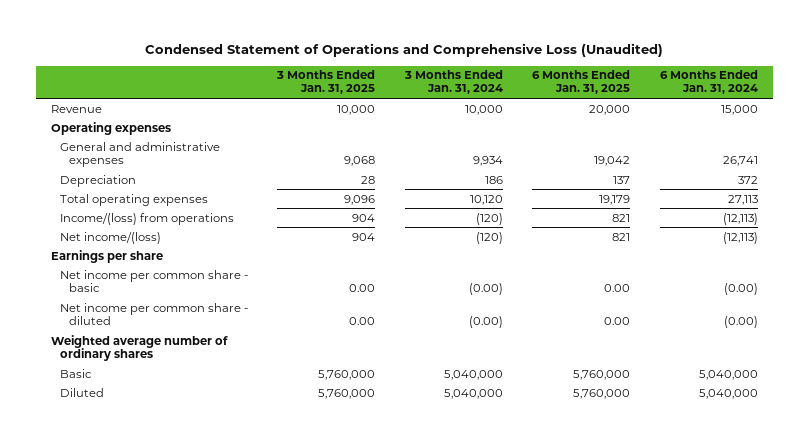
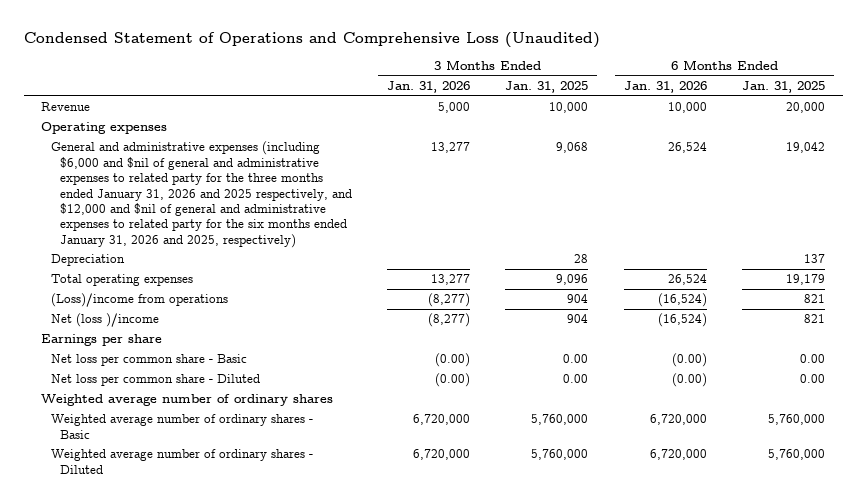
- | 3 Months Ended Jan. 31, 2025 | 3 Months Ended Jan. 31, 2024 | 6 Months Ended Jan. 31, 2025 | 6 Months Ended Jan. 31, 2024
+ | 3 Months Ended Jan. 31, 2026 | 3 Months Ended Jan. 31, 2025 | 6 Months Ended Jan. 31, 2026 | 6 Months Ended Jan. 31, 2025
- General and administrative expenses | 9,068 | 9,934 | 19,042 | 26,741
+ General and administrative expenses (including $6,000 and $nil of general and administrative expenses to related party for the three months ended January 31, 2026 and 2025 respectively, and $12,000 and $nil of general and administrative expenses to related party for the six months ended January 31, 2026 and 2025, respectively) | 13,277 | 9,068 | 26,524 | 19,042
- Income/(loss) from operations | 904 | (120) | 821 | (12,113)
- Net income/(loss) | 904 | (120) | 821 | (12,113)
+ (Loss)/income from operations | (8,277) | 904 | (16,524) | 821
+ Net (loss )/income | (8,277) | 904 | (16,524) | 821
- Net income per common share - basic | 0.00 | (0.00) | 0.00 | (0.00)
- Net income per common share - diluted | 0.00 | (0.00) | 0.00 | (0.00)
+ Net loss per common share - Basic | (0.00) | 0.00 | (0.00) | 0.00
+ Net loss per common share - Diluted | (0.00) | 0.00 | (0.00) | 0.00
- Basic | 5,760,000 | 5,040,000 | 5,760,000 | 5,040,000
- Diluted | 5,760,000 | 5,040,000 | 5,760,000 | 5,040,000
+ Weighted average number of ordinary shares - Basic | 6,720,000 | 5,760,000 | 6,720,000 | 5,760,000
+ Weighted average number of ordinary shares - Diluted | 6,720,000 | 5,760,000 | 6,720,000 | 5,760,000

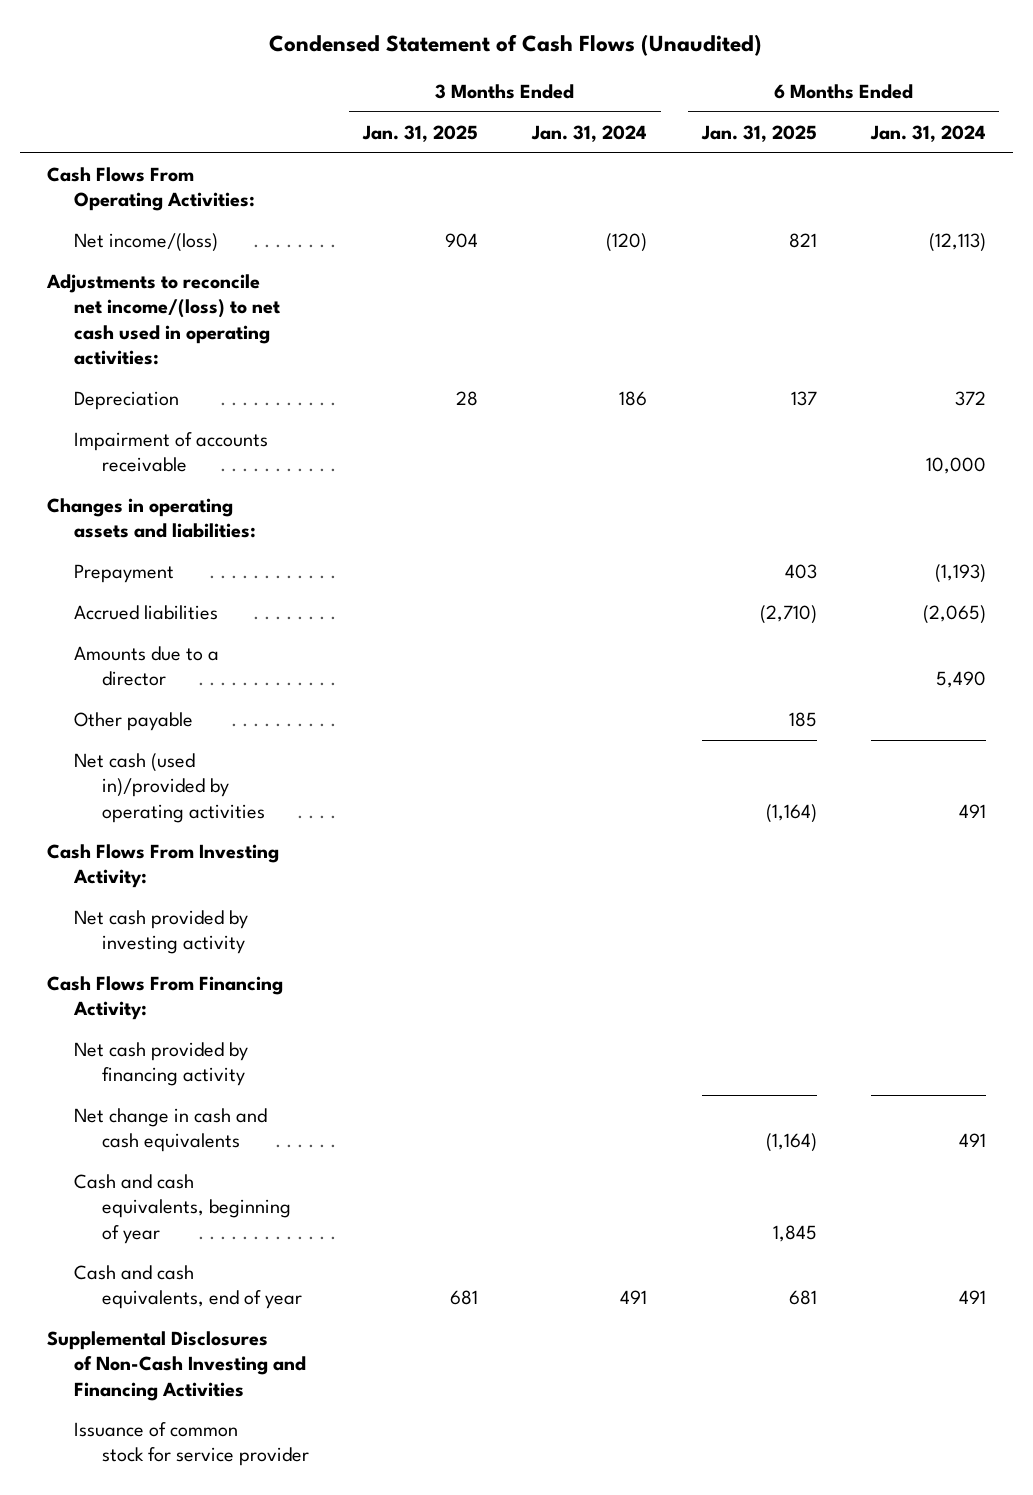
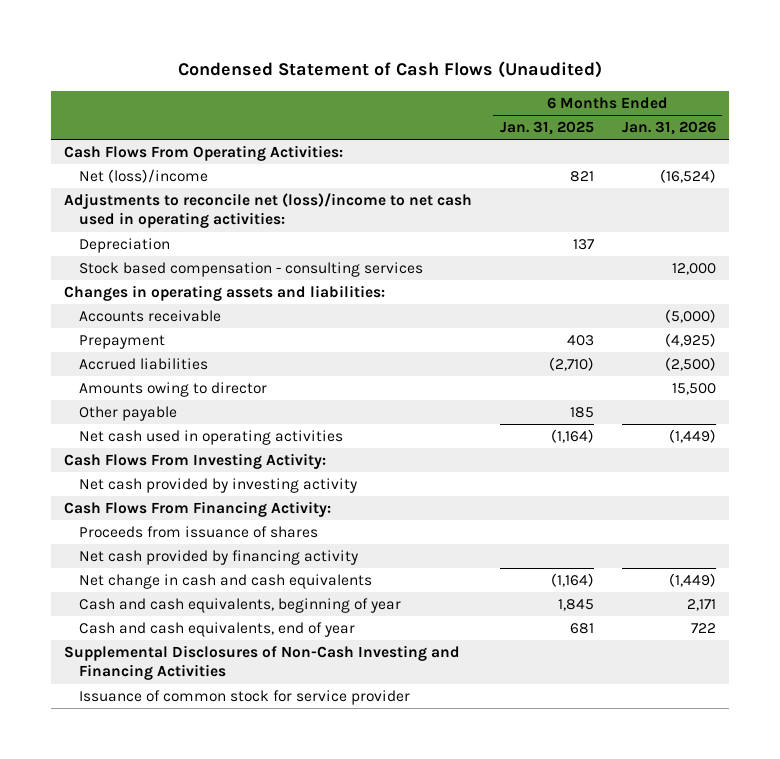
- | 3 Months Ended Jan. 31, 2025 | 3 Months Ended Jan. 31, 2024 | 6 Months Ended Jan. 31, 2025 | 6 Months Ended Jan. 31, 2024
+ | 6 Months Ended Jan. 31, 2025 | 6 Months Ended Jan. 31, 2026
- Net income/(loss) | 904 | (120) | 821 | (12,113)
- Adjustments to reconcile net income/(loss) to net cash used in operating activities:
+ Net (loss)/income | 821 | (16,524)
+ Adjustments to reconcile net (loss)/income to net cash used in operating activities:
- Impairment of accounts receivable | | | | 10,000
+ Stock based compensation - consulting services | | 12,000
+ Accounts receivable | | (5,000)
- Amounts due to a director | | | | 5,490
+ Amounts owing to director | | 15,500
- Net cash (used in)/provided by operating activities | | | (1,164) | 491
+ Net cash used in operating activities | (1,164) | (1,449)
+ Proceeds from issuance of shares

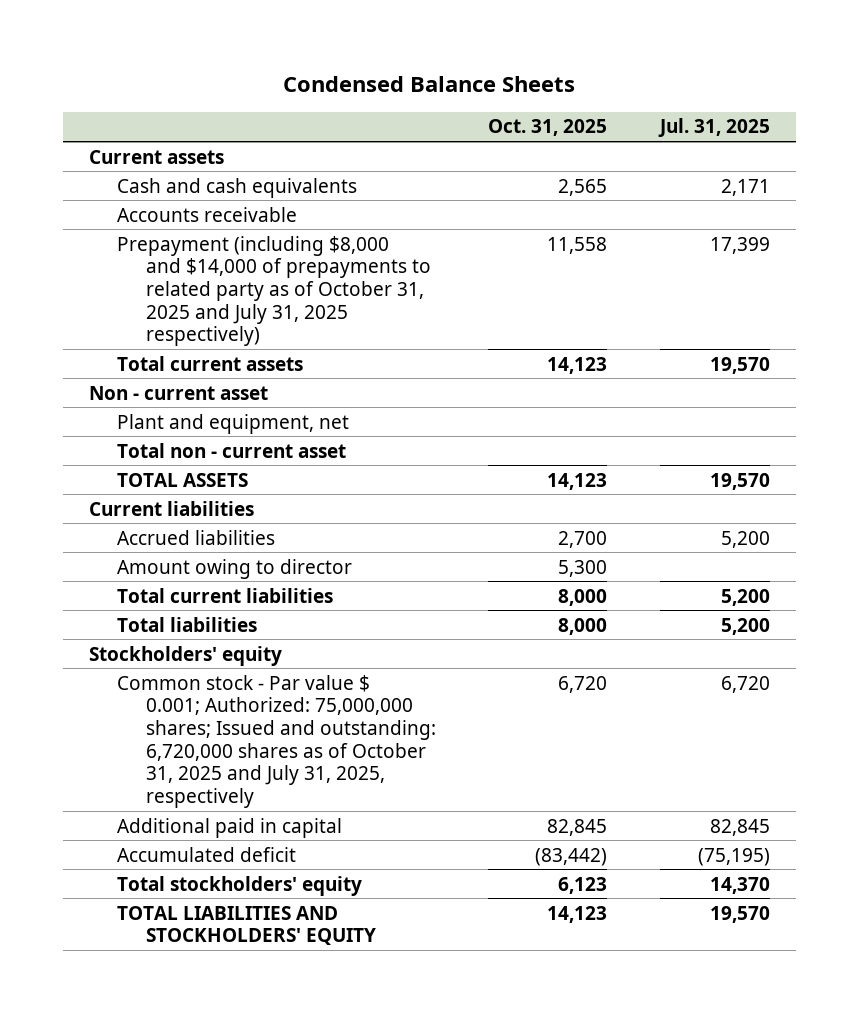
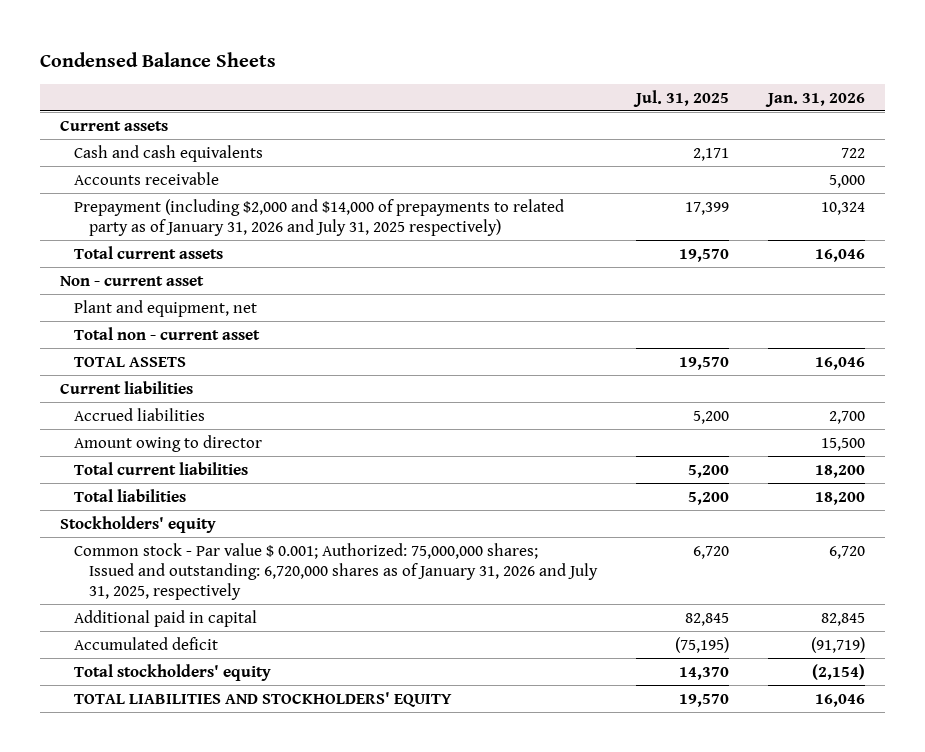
- | Oct. 31, 2025 | Jul. 31, 2025
+ | Jul. 31, 2025 | Jan. 31, 2026
- Prepayment (including $8,000 and $14,000 of prepayments to related party as of October 31, 2025 and July 31, 2025 respectively) | 11,558 | 17,399
+ Prepayment (including $2,000 and $14,000 of prepayments to related party as of January 31, 2026 and July 31, 2025 respectively) | 17,399 | 10,324
- Common stock - Par value $ 0.001; Authorized: 75,000,000 shares; Issued and outstanding: 6,720,000 shares as of October 31, 2025 and July 31, 2025, respectively | 6,720 | 6,720
+ Common stock - Par value $ 0.001; Authorized: 75,000,000 shares; Issued and outstanding: 6,720,000 shares as of January 31, 2026 and July 31, 2025, respectively | 6,720 | 6,720

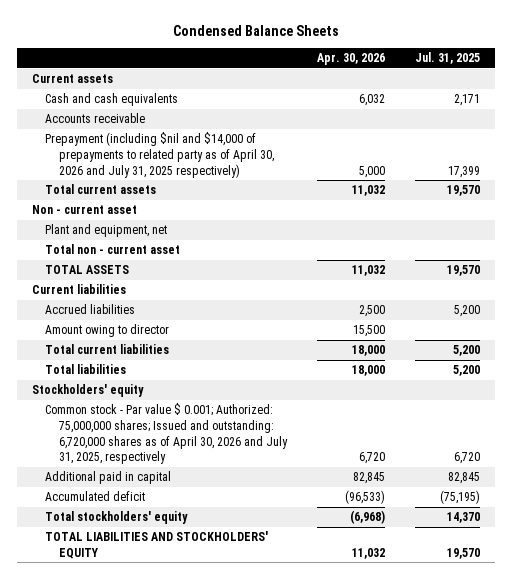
- | Jul. 31, 2025 | Jan. 31, 2026
+ | Apr. 30, 2026 | Jul. 31, 2025
- Prepayment (including $2,000 and $14,000 of prepayments to related party as of January 31, 2026 and July 31, 2025 respectively) | 17,399 | 10,324
+ Prepayment (including $nil and $14,000 of prepayments to related party as of April 30, 2026 and July 31, 2025 respectively) | 5,000 | 17,399
- Common stock - Par value $ 0.001; Authorized: 75,000,000 shares; Issued and outstanding: 6,720,000 shares as of January 31, 2026 and July 31, 2025, respectively | 6,720 | 6,720
+ Common stock - Par value $ 0.001; Authorized: 75,000,000 shares; Issued and outstanding: 6,720,000 shares as of April 30, 2026 and July 31, 2025, respectively | 6,720 | 6,720

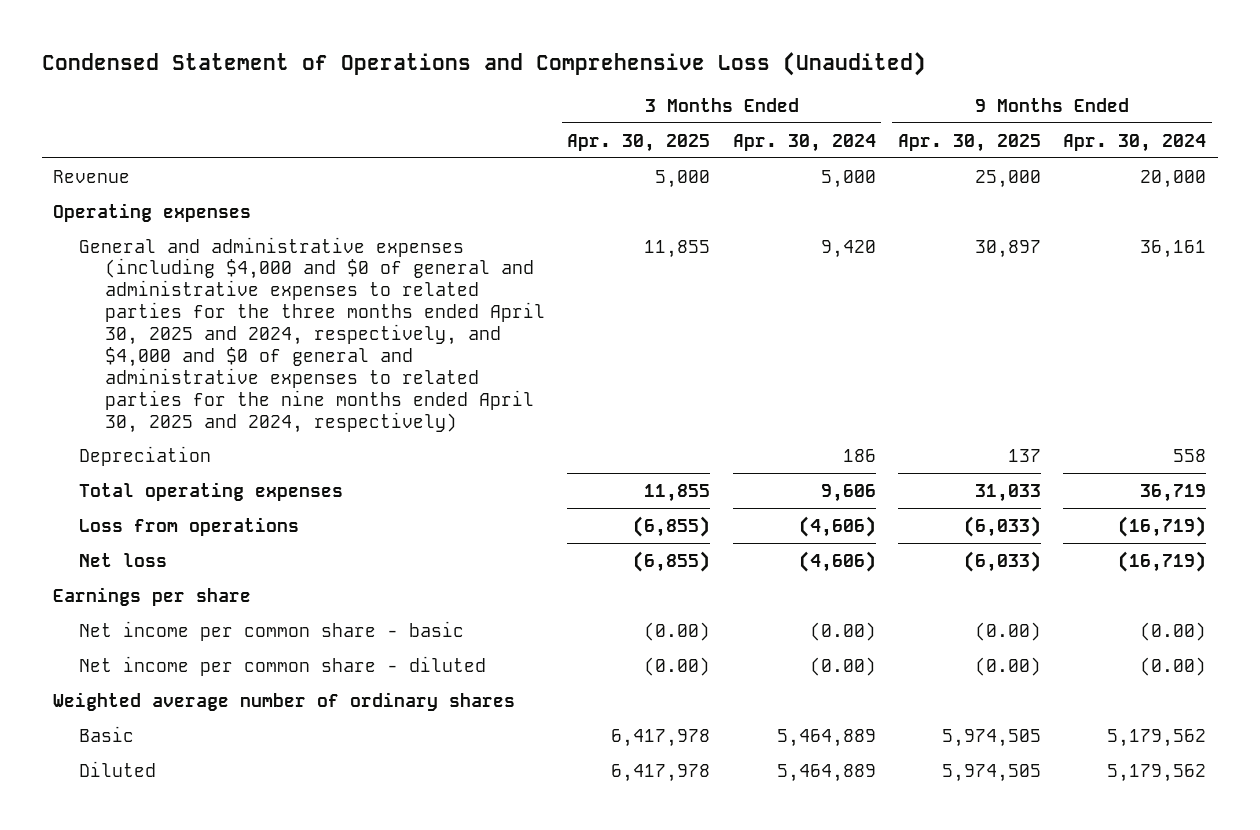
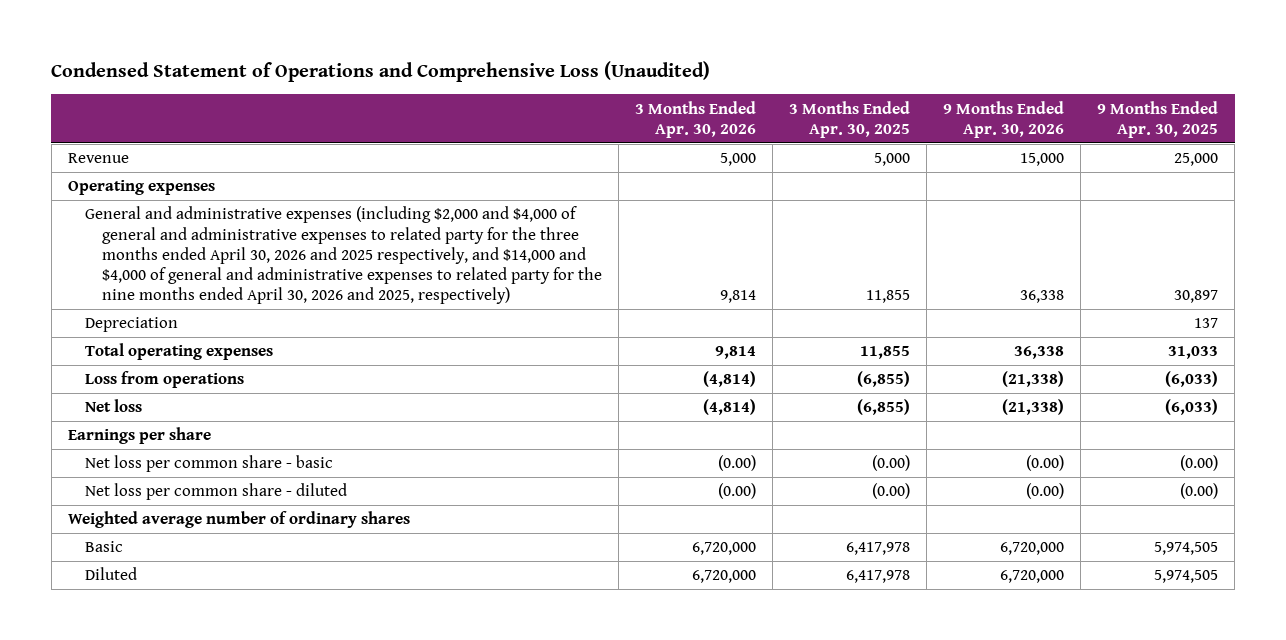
- | 3 Months Ended Apr. 30, 2025 | 3 Months Ended Apr. 30, 2024 | 9 Months Ended Apr. 30, 2025 | 9 Months Ended Apr. 30, 2024
+ | 3 Months Ended Apr. 30, 2026 | 3 Months Ended Apr. 30, 2025 | 9 Months Ended Apr. 30, 2026 | 9 Months Ended Apr. 30, 2025
- General and administrative expenses (including $4,000 and $0 of general and administrative expenses to related parties for the three months ended April 30, 2025 and 2024, respectively, and $4,000 and $0 of general and administrative expenses to related parties for the nine months ended April 30, 2025 and 2024, respectively) | 11,855 | 9,420 | 30,897 | 36,161
+ General and administrative expenses (including $2,000 and $4,000 of general and administrative expenses to related party for the three months ended April 30, 2026 and 2025 respectively, and $14,000 and $4,000 of general and administrative expenses to related party for the nine months ended April 30, 2026 and 2025, respectively) | 9,814 | 11,855 | 36,338 | 30,897
- Net income per common share - basic | (0.00) | (0.00) | (0.00) | (0.00)
- Net income per common share - diluted | (0.00) | (0.00) | (0.00) | (0.00)
+ Net loss per common share - basic | (0.00) | (0.00) | (0.00) | (0.00)
+ Net loss per common share - diluted | (0.00) | (0.00) | (0.00) | (0.00)

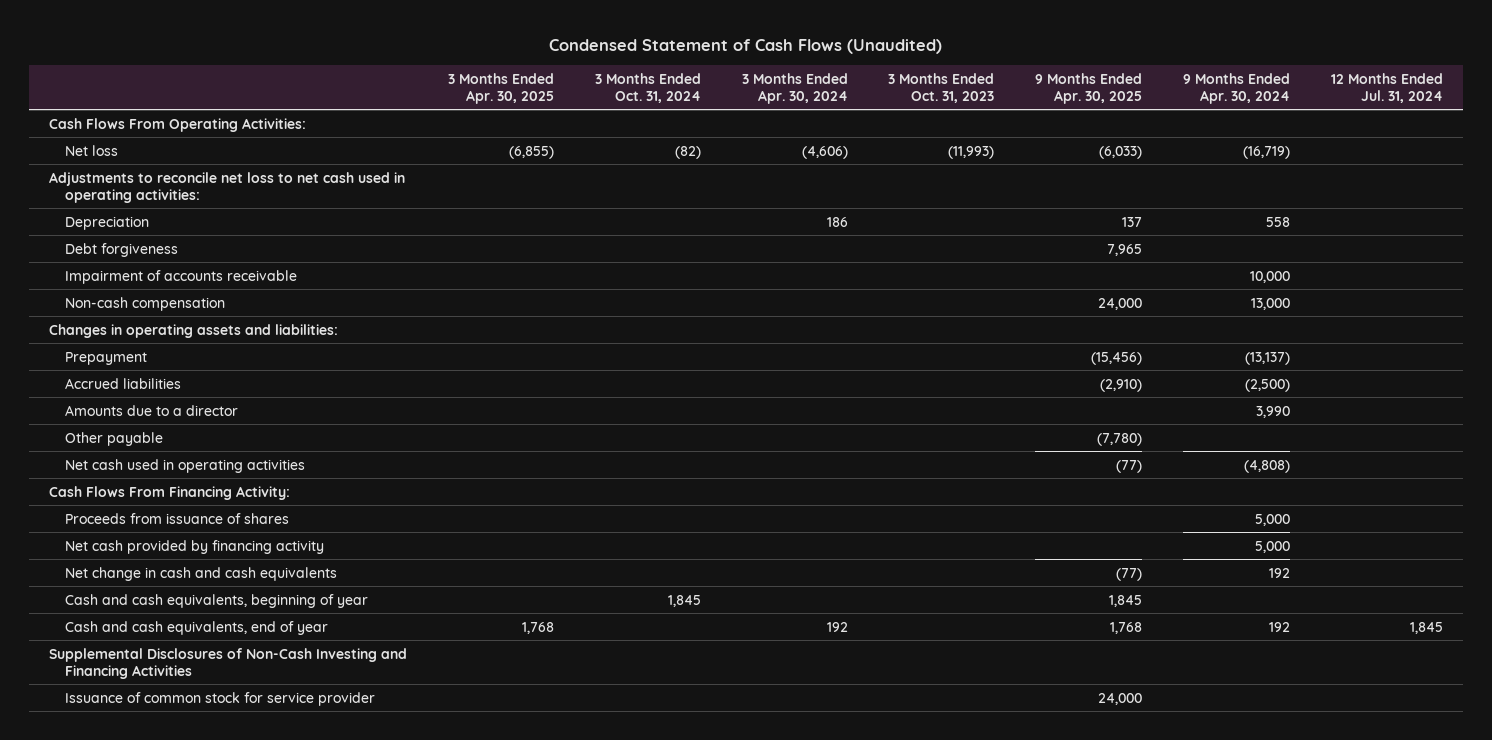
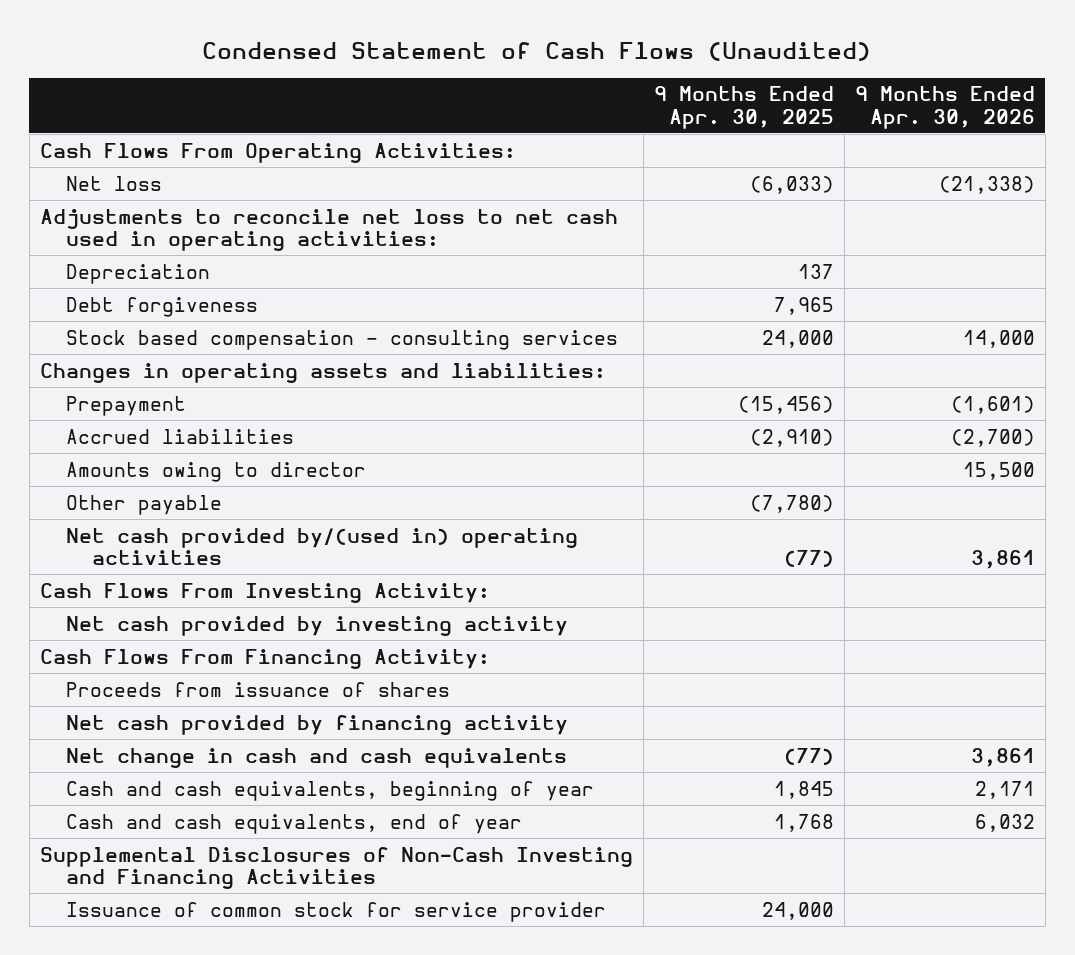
- | 3 Months Ended Apr. 30, 2025 | 3 Months Ended Oct. 31, 2024 | 3 Months Ended Apr. 30, 2024 | 3 Months Ended Oct. 31, 2023 | 9 Months Ended Apr. 30, 2025 | 9 Months Ended Apr. 30, 2024 | 12 Months Ended Jul. 31, 2024
+ | 9 Months Ended Apr. 30, 2025 | 9 Months Ended Apr. 30, 2026
- Impairment of accounts receivable | | | | | | 10,000 |
- Non-cash compensation | | | | | 24,000 | 13,000 |
+ Stock based compensation - consulting services | 24,000 | 14,000
- Amounts due to a director | | | | | | 3,990 |
+ Amounts owing to director | | 15,500
- Net cash used in operating activities | | | | | (77) | (4,808) |
+ Net cash provided by/(used in) operating activities | (77) | 3,861
+ Cash Flows From Investing Activity:
+ Net cash provided by investing activity

